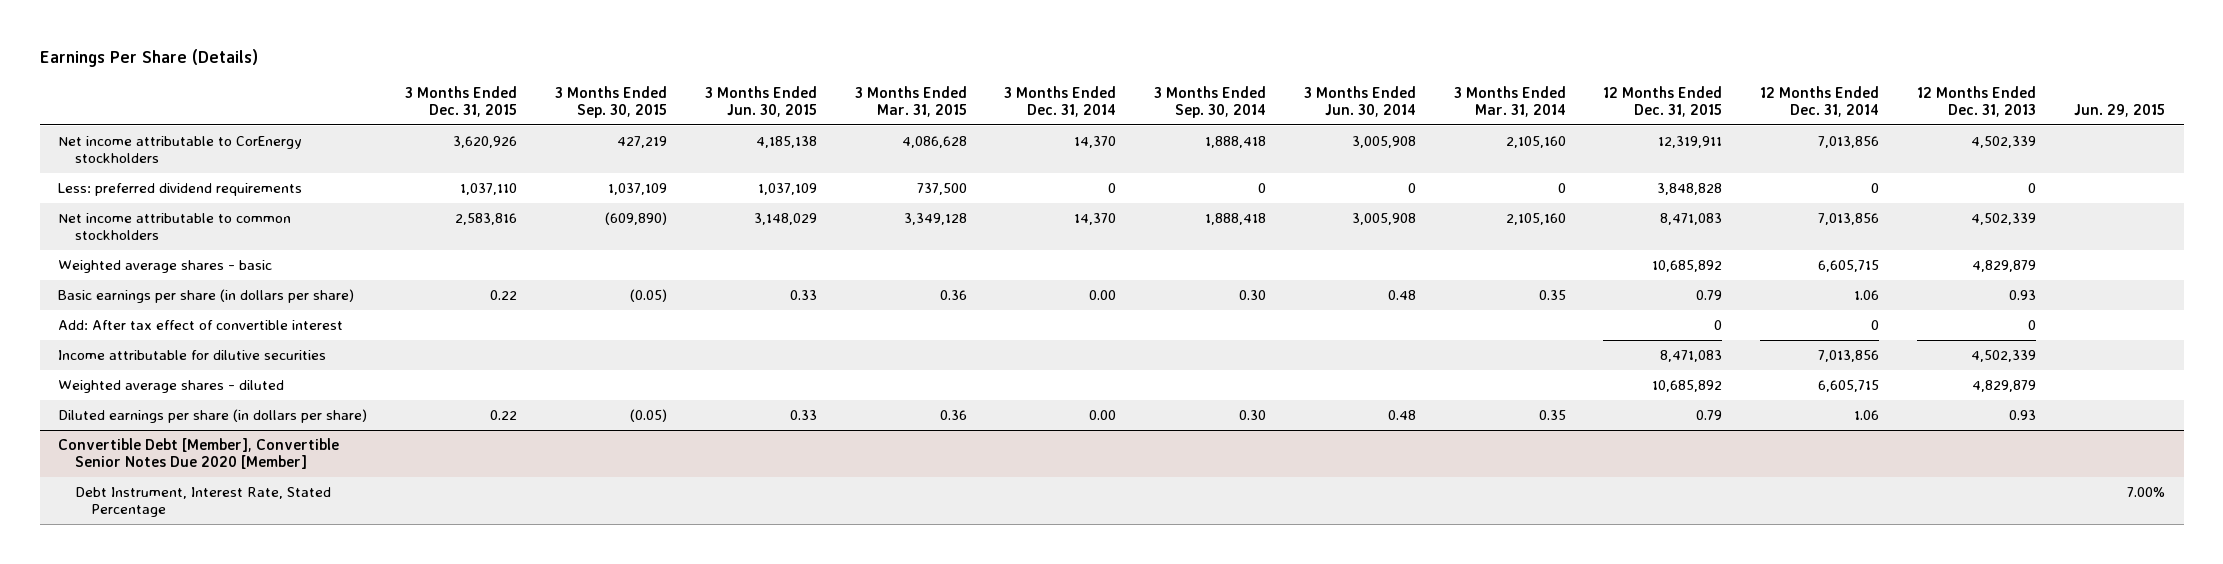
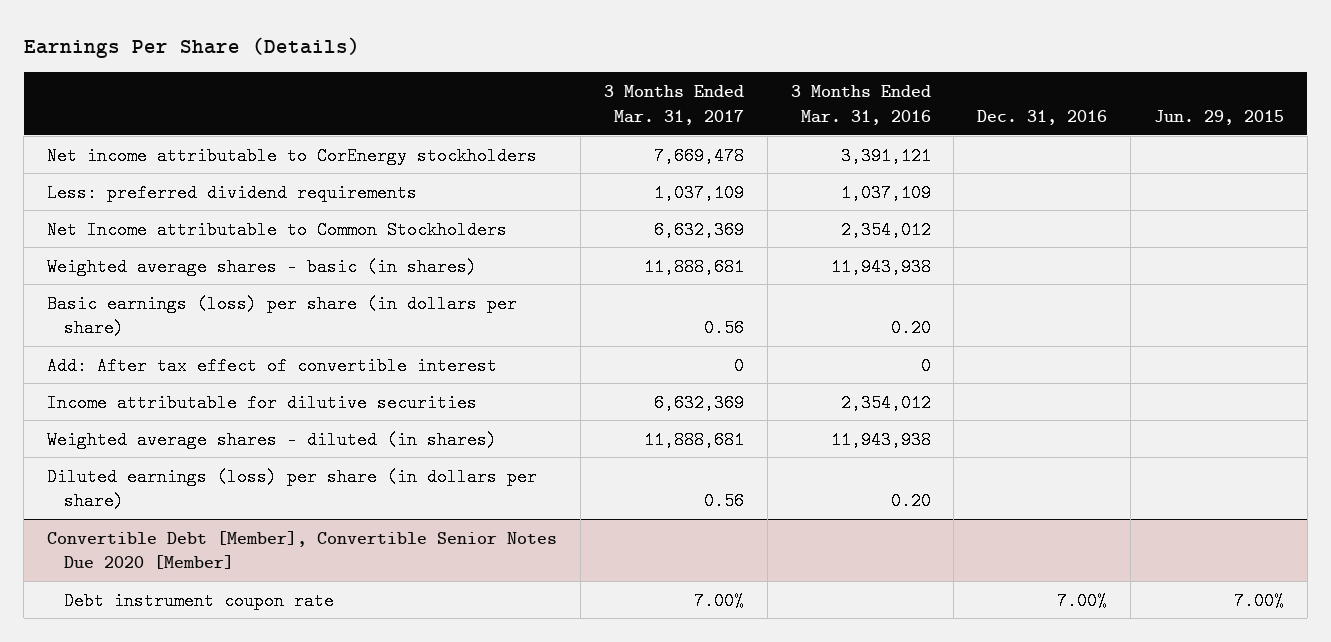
- | 3 Months Ended Dec. 31, 2015 | 3 Months Ended Sep. 30, 2015 | 3 Months Ended Jun. 30, 2015 | 3 Months Ended Mar. 31, 2015 | 3 Months Ended Dec. 31, 2014 | 3 Months Ended Sep. 30, 2014 | 3 Months Ended Jun. 30, 2014 | 3 Months Ended Mar. 31, 2014 | 12 Months Ended Dec. 31, 2015 | 12 Months Ended Dec. 31, 2014 | 12 Months Ended Dec. 31, 2013 | Jun. 29, 2015
+ | 3 Months Ended Mar. 31, 2017 | 3 Months Ended Mar. 31, 2016 | Dec. 31, 2016 | Jun. 29, 2015
- Net income attributable to common stockholders | 2,583,816 | (609,890) | 3,148,029 | 3,349,128 | 14,370 | 1,888,418 | 3,005,908 | 2,105,160 | 8,471,083 | 7,013,856 | 4,502,339 |
- Weighted average shares - basic | | | | | | | | | 10,685,892 | 6,605,715 | 4,829,879 |
- Basic earnings per share (in dollars per share) | 0.22 | (0.05) | 0.33 | 0.36 | 0.00 | 0.30 | 0.48 | 0.35 | 0.79 | 1.06 | 0.93 |
+ Net Income attributable to Common Stockholders | 6,632,369 | 2,354,012 | |
+ Weighted average shares - basic (in shares) | 11,888,681 | 11,943,938 | |
+ Basic earnings (loss) per share (in dollars per share) | 0.56 | 0.20 | |
- Weighted average shares - diluted | | | | | | | | | 10,685,892 | 6,605,715 | 4,829,879 |
- Diluted earnings per share (in dollars per share) | 0.22 | (0.05) | 0.33 | 0.36 | 0.00 | 0.30 | 0.48 | 0.35 | 0.79 | 1.06 | 0.93 |
+ Weighted average shares - diluted (in shares) | 11,888,681 | 11,943,938 | |
+ Diluted earnings (loss) per share (in dollars per share) | 0.56 | 0.20 | |
@ Convertible Debt [Member], Convertible Senior Notes Due 2020 [Member]
- Debt Instrument, Interest Rate, Stated Percentage | | | | | | | | | | | | 7.00%
+ Debt instrument coupon rate | 7.00% | | 7.00% | 7.00%

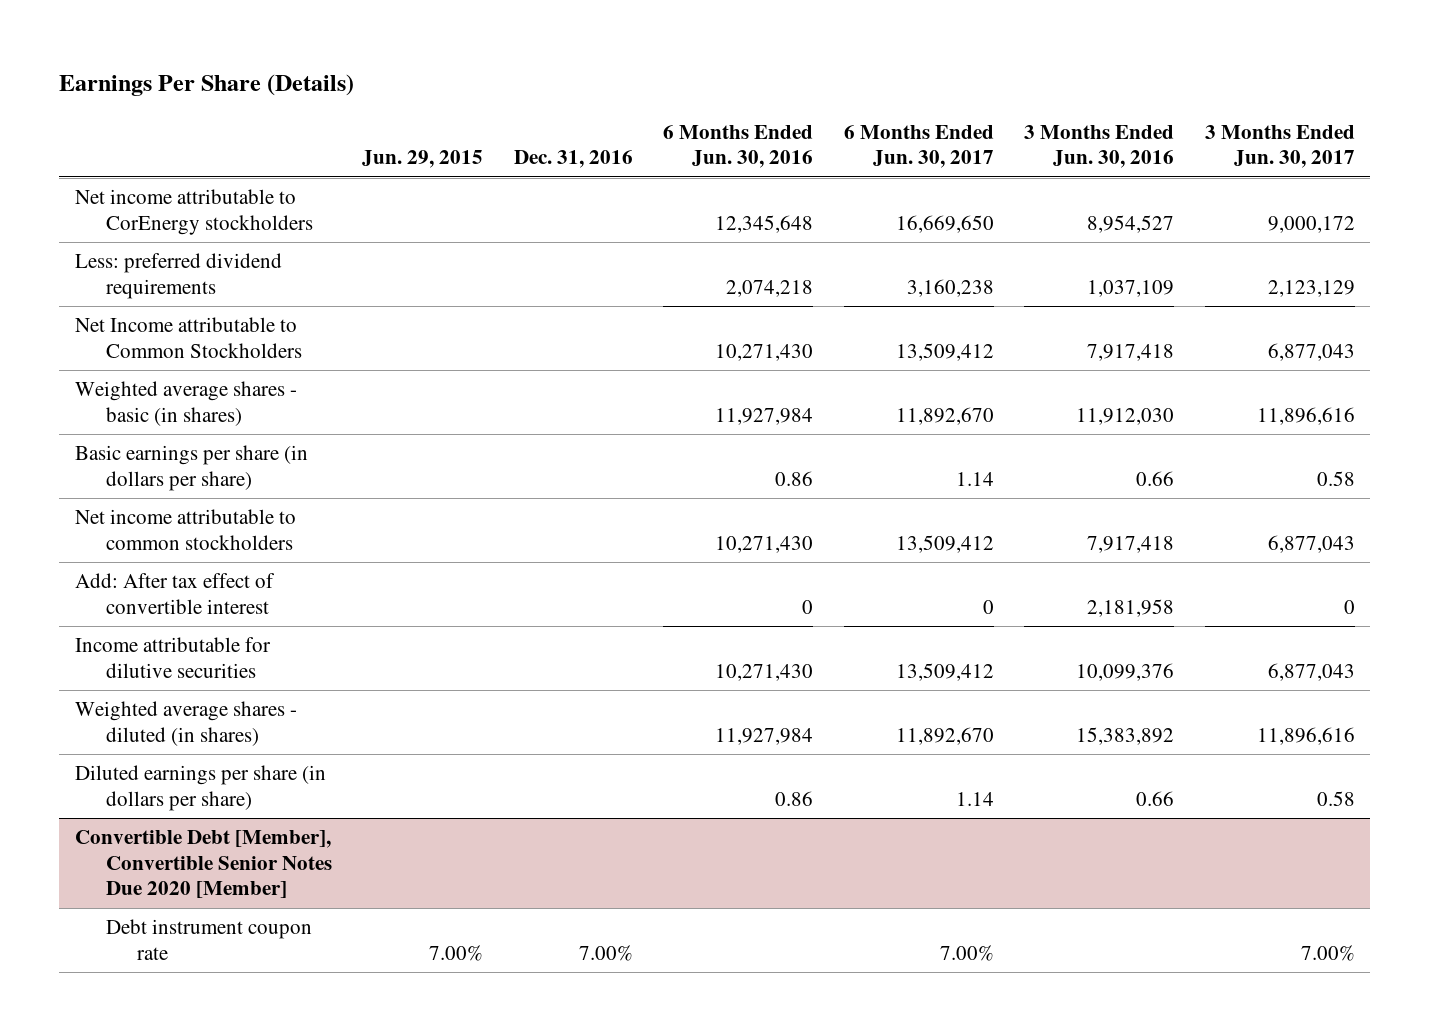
- | 3 Months Ended Mar. 31, 2017 | 3 Months Ended Mar. 31, 2016 | Dec. 31, 2016 | Jun. 29, 2015
+ | Jun. 29, 2015 | Dec. 31, 2016 | 6 Months Ended Jun. 30, 2016 | 6 Months Ended Jun. 30, 2017 | 3 Months Ended Jun. 30, 2016 | 3 Months Ended Jun. 30, 2017
- Basic earnings (loss) per share (in dollars per share) | 0.56 | 0.20 | |
+ Basic earnings per share (in dollars per share) | | | 0.86 | 1.14 | 0.66 | 0.58
+ Net income attributable to common stockholders | | | 10,271,430 | 13,509,412 | 7,917,418 | 6,877,043
- Diluted earnings (loss) per share (in dollars per share) | 0.56 | 0.20 | |
+ Diluted earnings per share (in dollars per share) | | | 0.86 | 1.14 | 0.66 | 0.58

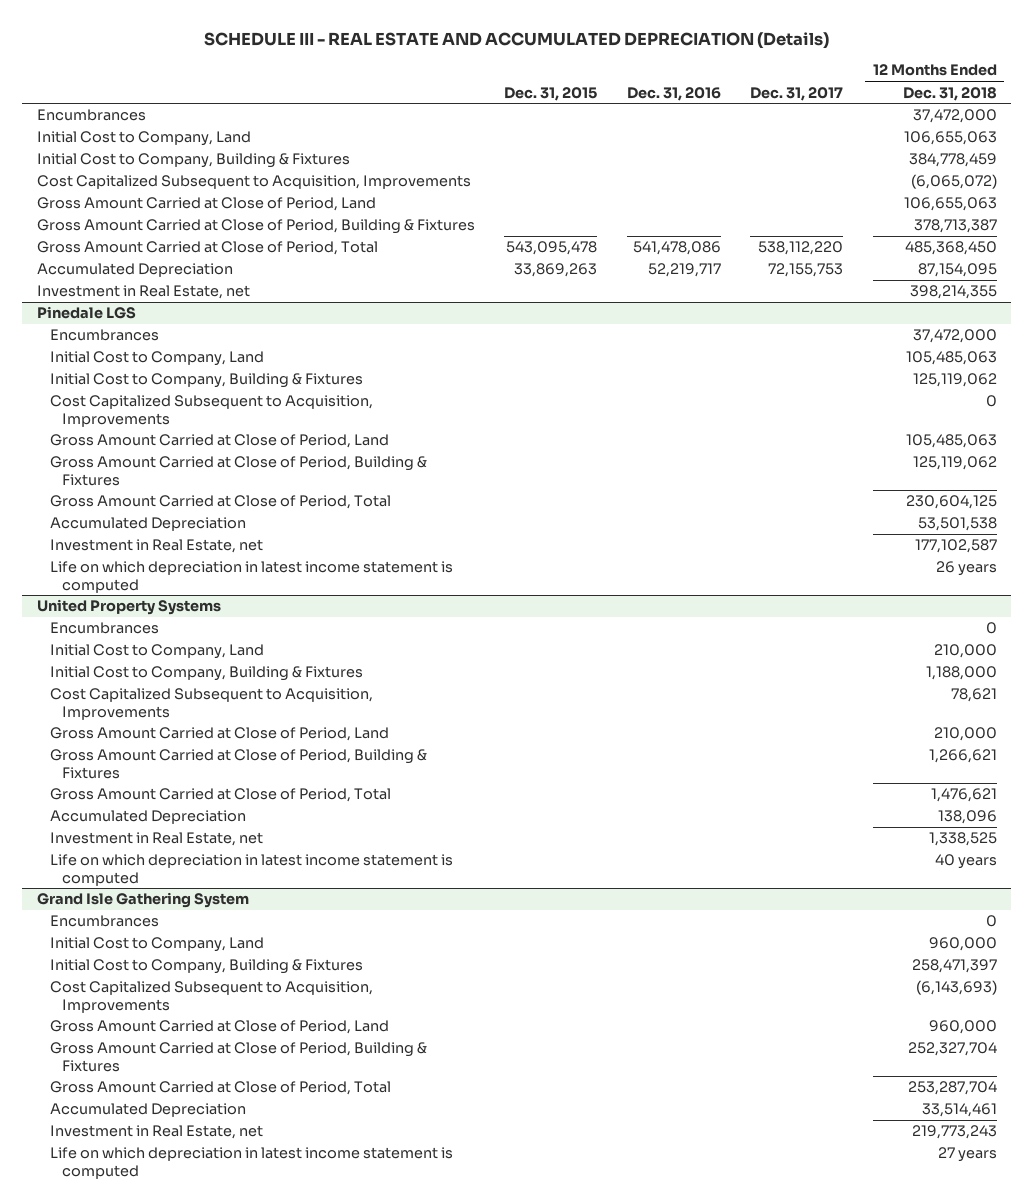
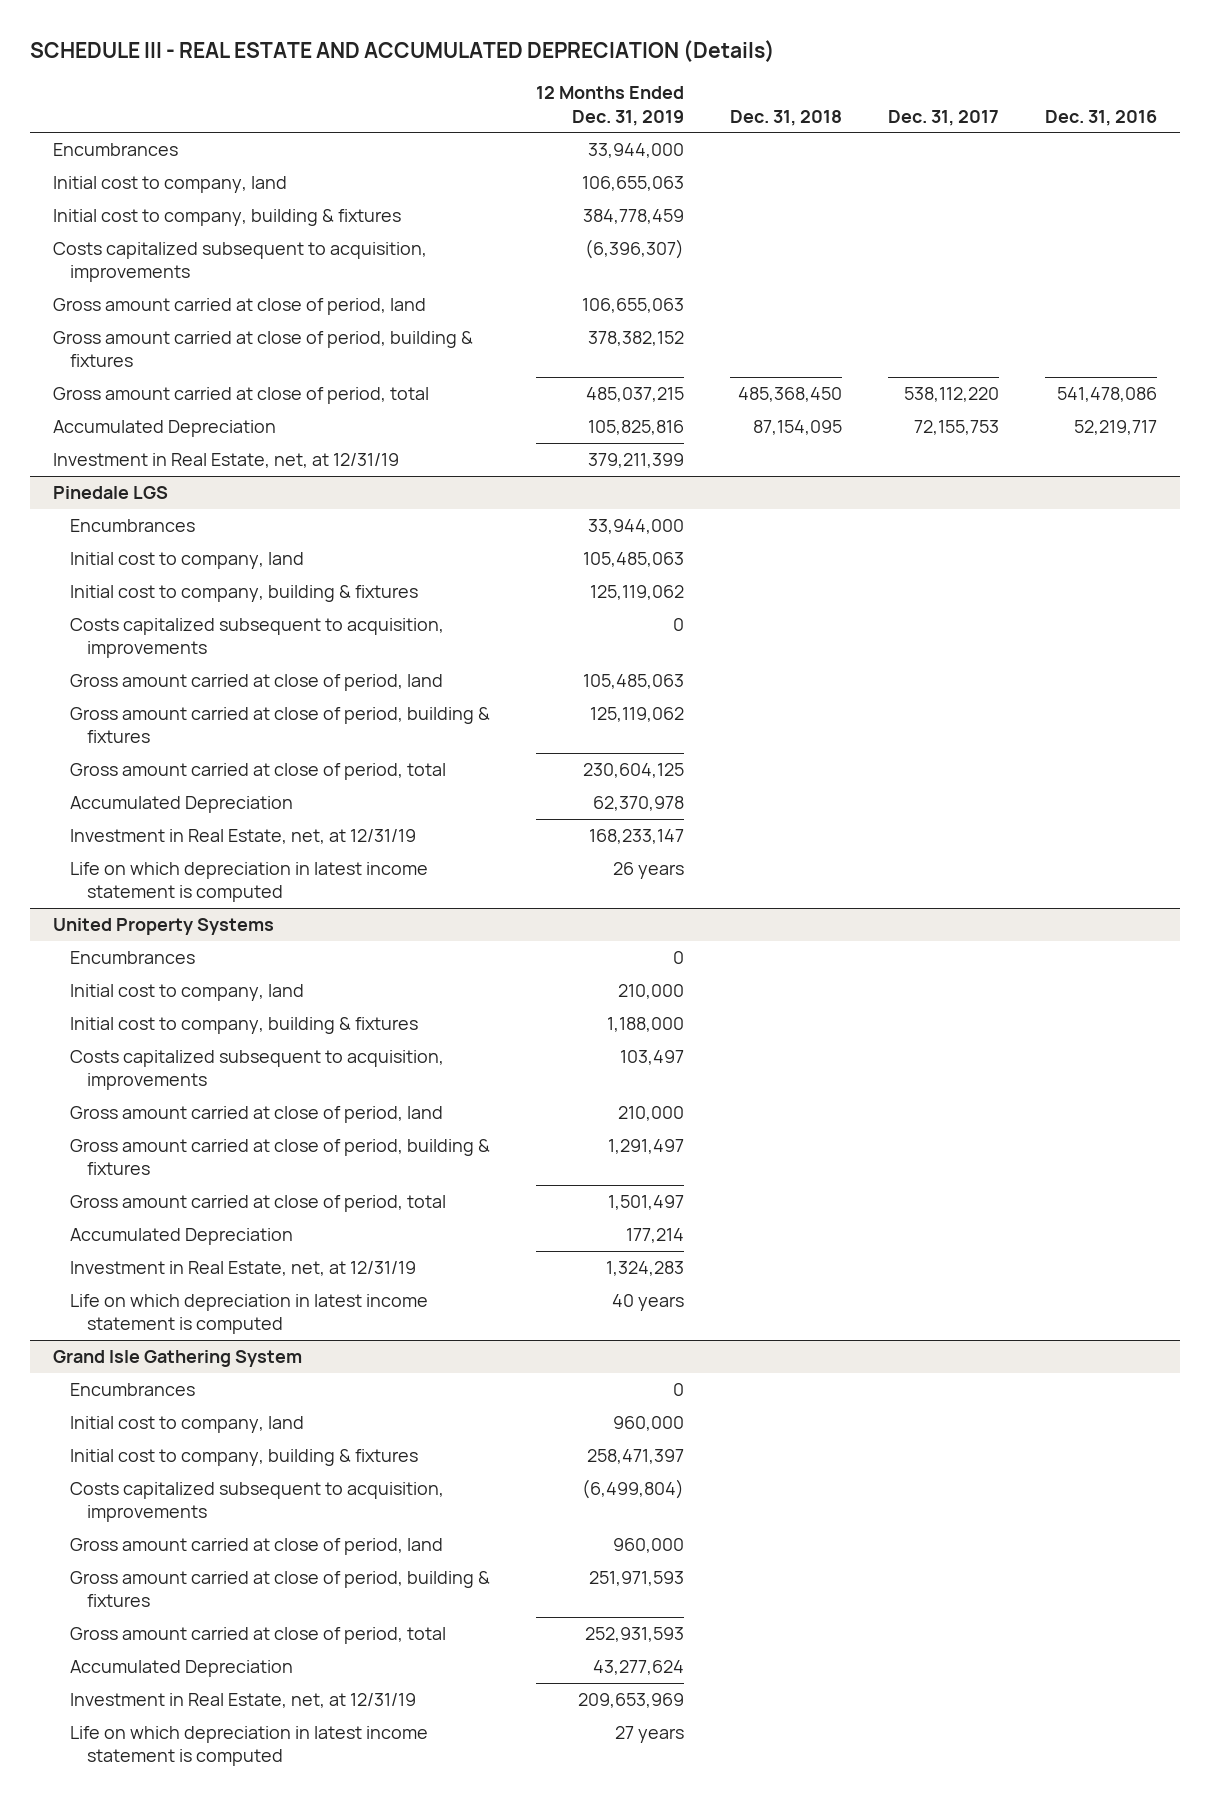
- | Dec. 31, 2015 | Dec. 31, 2016 | Dec. 31, 2017 | 12 Months Ended Dec. 31, 2018
+ | 12 Months Ended Dec. 31, 2019 | Dec. 31, 2018 | Dec. 31, 2017 | Dec. 31, 2016
- Initial Cost to Company, Land | | | | 106,655,063
- Initial Cost to Company, Building & Fixtures | | | | 384,778,459
- Cost Capitalized Subsequent to Acquisition, Improvements | | | | (6,065,072)
- Gross Amount Carried at Close of Period, Land | | | | 106,655,063
- Gross Amount Carried at Close of Period, Building & Fixtures | | | | 378,713,387
- Gross Amount Carried at Close of Period, Total | 543,095,478 | 541,478,086 | 538,112,220 | 485,368,450
+ Initial cost to company, land | 106,655,063 | | |
+ Initial cost to company, building & fixtures | 384,778,459 | | |
+ Costs capitalized subsequent to acquisition, improvements | (6,396,307) | | |
+ Gross amount carried at close of period, land | 106,655,063 | | |
+ Gross amount carried at close of period, building & fixtures | 378,382,152 | | |
+ Gross amount carried at close of period, total | 485,037,215 | 485,368,450 | 538,112,220 | 541,478,086
- Investment in Real Estate, net | | | | 398,214,355
+ Investment in Real Estate, net, at 12/31/19 | 379,211,399 | | |
@ Pinedale LGS
- Initial Cost to Company, Land | | | | 105,485,063
- Initial Cost to Company, Building & Fixtures | | | | 125,119,062
- Cost Capitalized Subsequent to Acquisition, Improvements | | | | 0
- Gross Amount Carried at Close of Period, Land | | | | 105,485,063
- Gross Amount Carried at Close of Period, Building & Fixtures | | | | 125,119,062
- Gross Amount Carried at Close of Period, Total | | | | 230,604,125
+ Initial cost to company, land | 105,485,063 | | |
+ Initial cost to company, building & fixtures | 125,119,062 | | |
+ Costs capitalized subsequent to acquisition, improvements | 0 | | |
+ Gross amount carried at close of period, land | 105,485,063 | | |
+ Gross amount carried at close of period, building & fixtures | 125,119,062 | | |
+ Gross amount carried at close of period, total | 230,604,125 | | |
- Investment in Real Estate, net | | | | 177,102,587
+ Investment in Real Estate, net, at 12/31/19 | 168,233,147 | | |
@ United Property Systems
- Initial Cost to Company, Land | | | | 210,000
- Initial Cost to Company, Building & Fixtures | | | | 1,188,000
- Cost Capitalized Subsequent to Acquisition, Improvements | | | | 78,621
- Gross Amount Carried at Close of Period, Land | | | | 210,000
- Gross Amount Carried at Close of Period, Building & Fixtures | | | | 1,266,621
- Gross Amount Carried at Close of Period, Total | | | | 1,476,621
+ Initial cost to company, land | 210,000 | | |
+ Initial cost to company, building & fixtures | 1,188,000 | | |
+ Costs capitalized subsequent to acquisition, improvements | 103,497 | | |
+ Gross amount carried at close of period, land | 210,000 | | |
+ Gross amount carried at close of period, building & fixtures | 1,291,497 | | |
+ Gross amount carried at close of period, total | 1,501,497 | | |
- Investment in Real Estate, net | | | | 1,338,525
+ Investment in Real Estate, net, at 12/31/19 | 1,324,283 | | |
@ Grand Isle Gathering System
- Initial Cost to Company, Land | | | | 960,000
- Initial Cost to Company, Building & Fixtures | | | | 258,471,397
- Cost Capitalized Subsequent to Acquisition, Improvements | | | | (6,143,693)
- Gross Amount Carried at Close of Period, Land | | | | 960,000
- Gross Amount Carried at Close of Period, Building & Fixtures | | | | 252,327,704
- Gross Amount Carried at Close of Period, Total | | | | 253,287,704
+ Initial cost to company, land | 960,000 | | |
+ Initial cost to company, building & fixtures | 258,471,397 | | |
+ Costs capitalized subsequent to acquisition, improvements | (6,499,804) | | |
+ Gross amount carried at close of period, land | 960,000 | | |
+ Gross amount carried at close of period, building & fixtures | 251,971,593 | | |
+ Gross amount carried at close of period, total | 252,931,593 | | |
- Investment in Real Estate, net | | | | 219,773,243
+ Investment in Real Estate, net, at 12/31/19 | 209,653,969 | | |

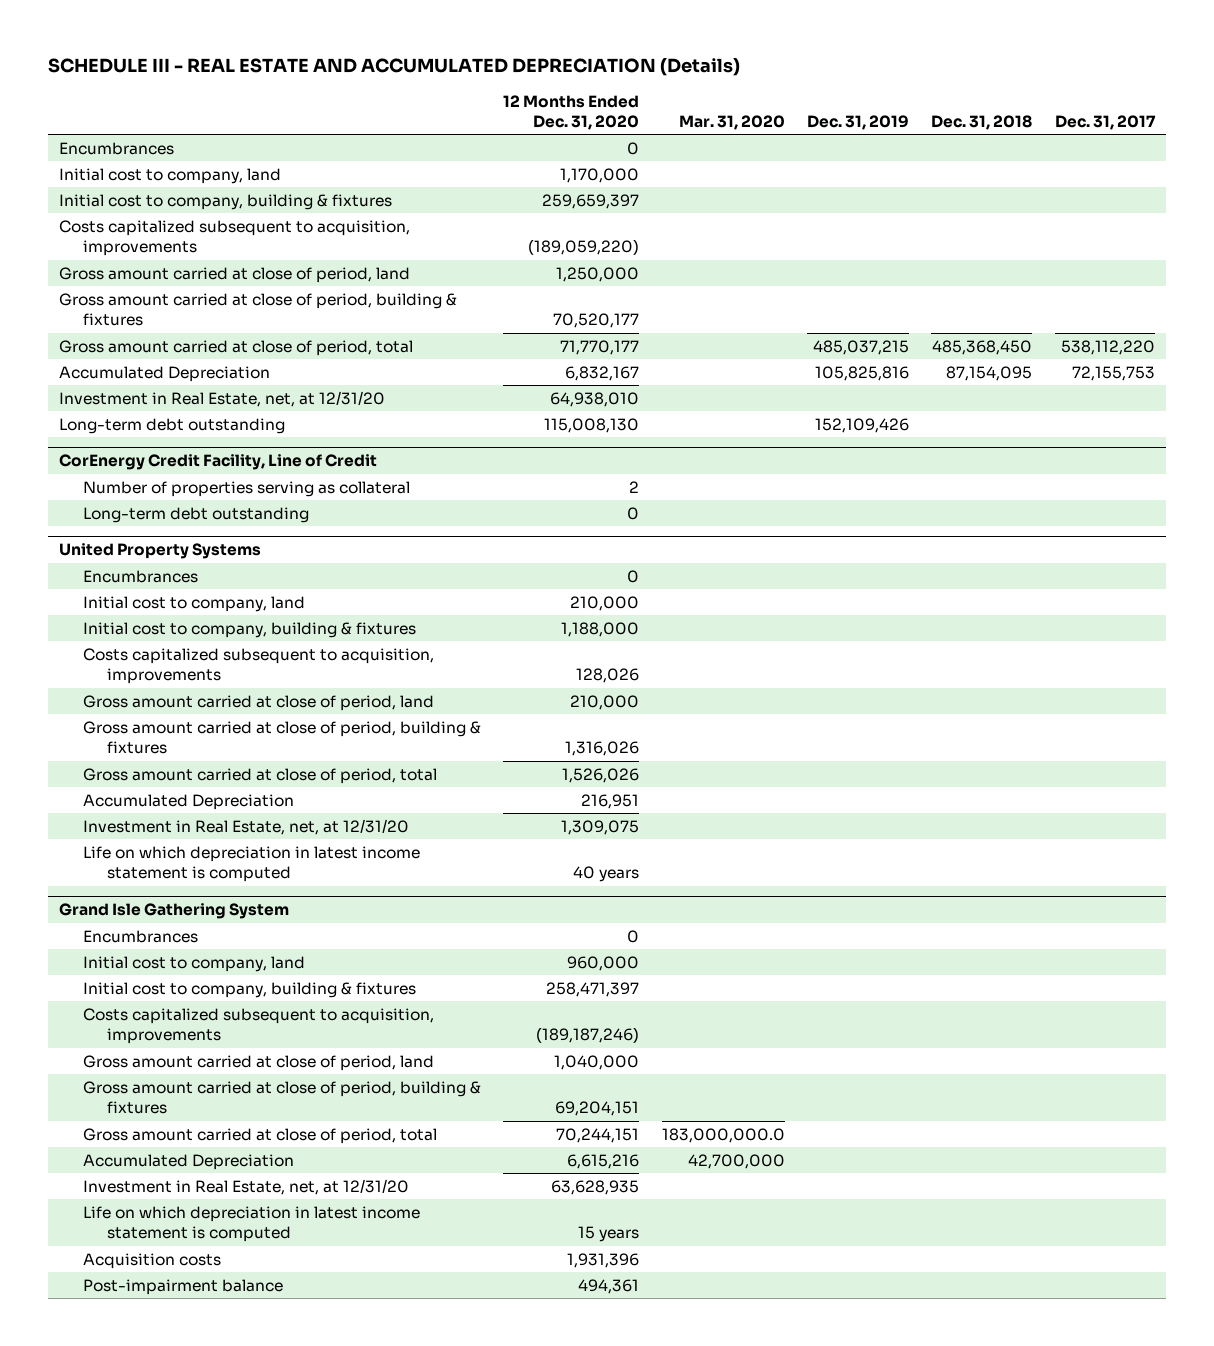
- | 12 Months Ended Dec. 31, 2019 | Dec. 31, 2018 | Dec. 31, 2017 | Dec. 31, 2016
+ | 12 Months Ended Dec. 31, 2020 | Mar. 31, 2020 | Dec. 31, 2019 | Dec. 31, 2018 | Dec. 31, 2017
- Investment in Real Estate, net, at 12/31/19 | 379,211,399 | | |
- Pinedale LGS
- Encumbrances | 33,944,000 | | |
- Initial cost to company, land | 105,485,063 | | |
- Initial cost to company, building & fixtures | 125,119,062 | | |
- Costs capitalized subsequent to acquisition, improvements | 0 | | |
- Gross amount carried at close of period, land | 105,485,063 | | |
- Gross amount carried at close of period, building & fixtures | 125,119,062 | | |
- Gross amount carried at close of period, total | 230,604,125 | | |
- Accumulated Depreciation | 62,370,978 | | |
- Investment in Real Estate, net, at 12/31/19 | 168,233,147 | | |
- Life on which depreciation in latest income statement is computed | 26 years | | |
+ Investment in Real Estate, net, at 12/31/20 | 64,938,010 | | | |
+ Long-term debt outstanding | 115,008,130 | | 152,109,426 | |
+ CorEnergy Credit Facility, Line of Credit
+ Number of properties serving as collateral | 2 | | | |
+ Long-term debt outstanding | 0 | | | |
@ United Property Systems
- Investment in Real Estate, net, at 12/31/19 | 1,324,283 | | |
+ Investment in Real Estate, net, at 12/31/20 | 1,309,075 | | | |
@ Grand Isle Gathering System
- Investment in Real Estate, net, at 12/31/19 | 209,653,969 | | |
+ Investment in Real Estate, net, at 12/31/20 | 63,628,935 | | | |
+ Acquisition costs | 1,931,396 | | | |
+ Post-impairment balance | 494,361 | | | |

